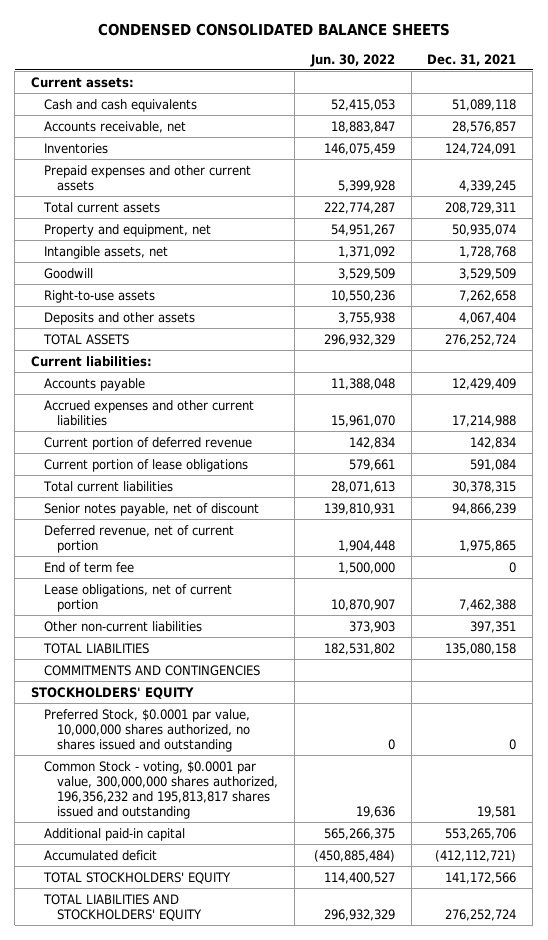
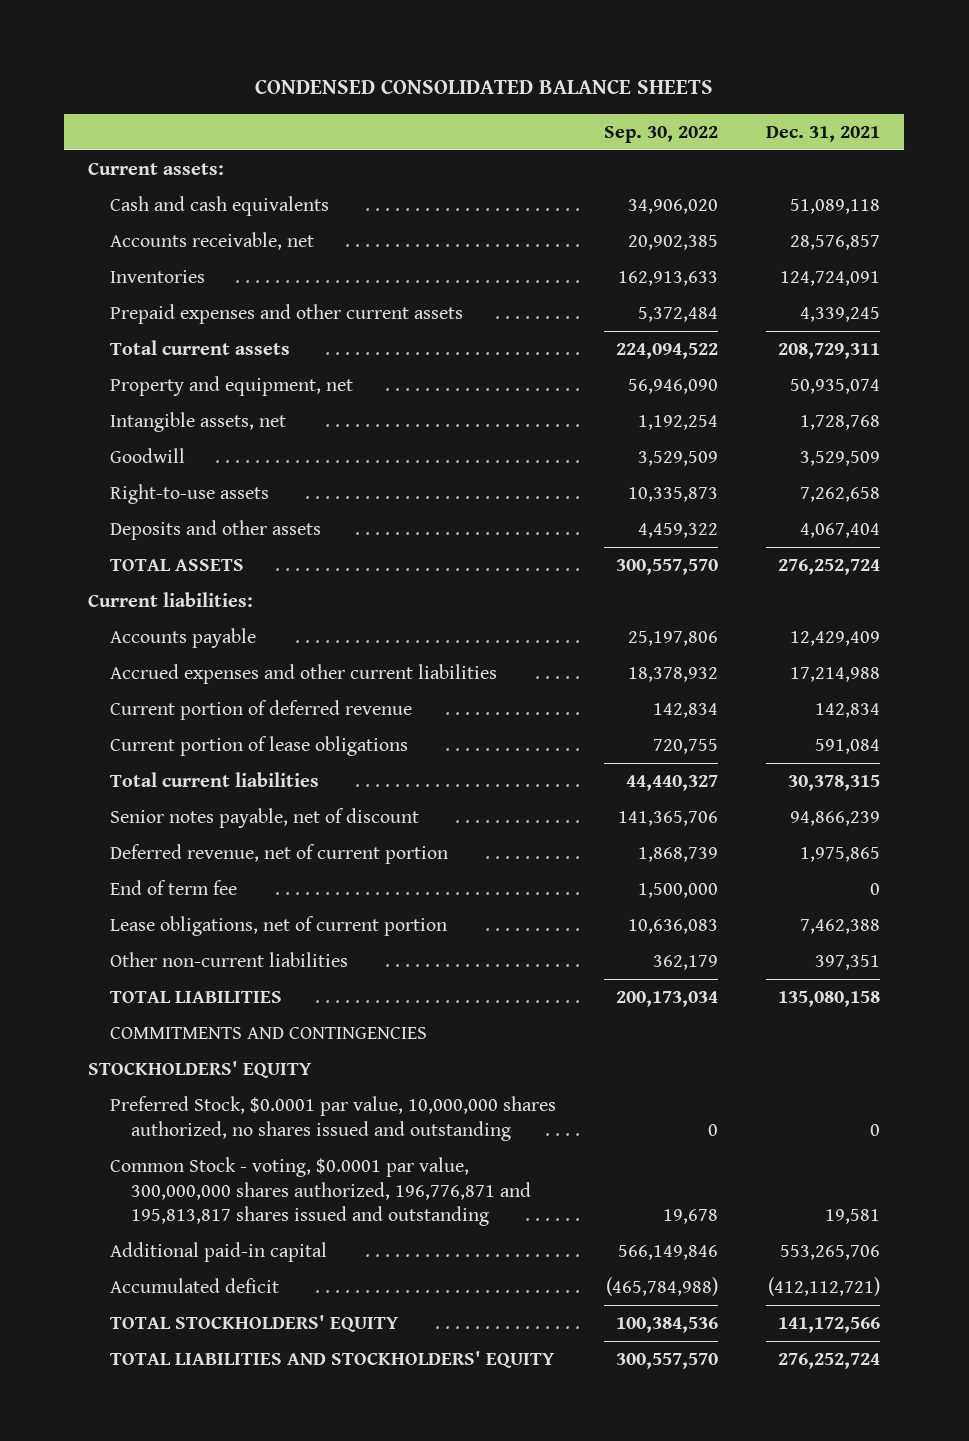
- | Jun. 30, 2022 | Dec. 31, 2021
+ | Sep. 30, 2022 | Dec. 31, 2021
- Common Stock - voting, $0.0001 par value, 300,000,000 shares authorized, 196,356,232 and 195,813,817 shares issued and outstanding | 19,636 | 19,581
+ Common Stock - voting, $0.0001 par value, 300,000,000 shares authorized, 196,776,871 and 195,813,817 shares issued and outstanding | 19,678 | 19,581

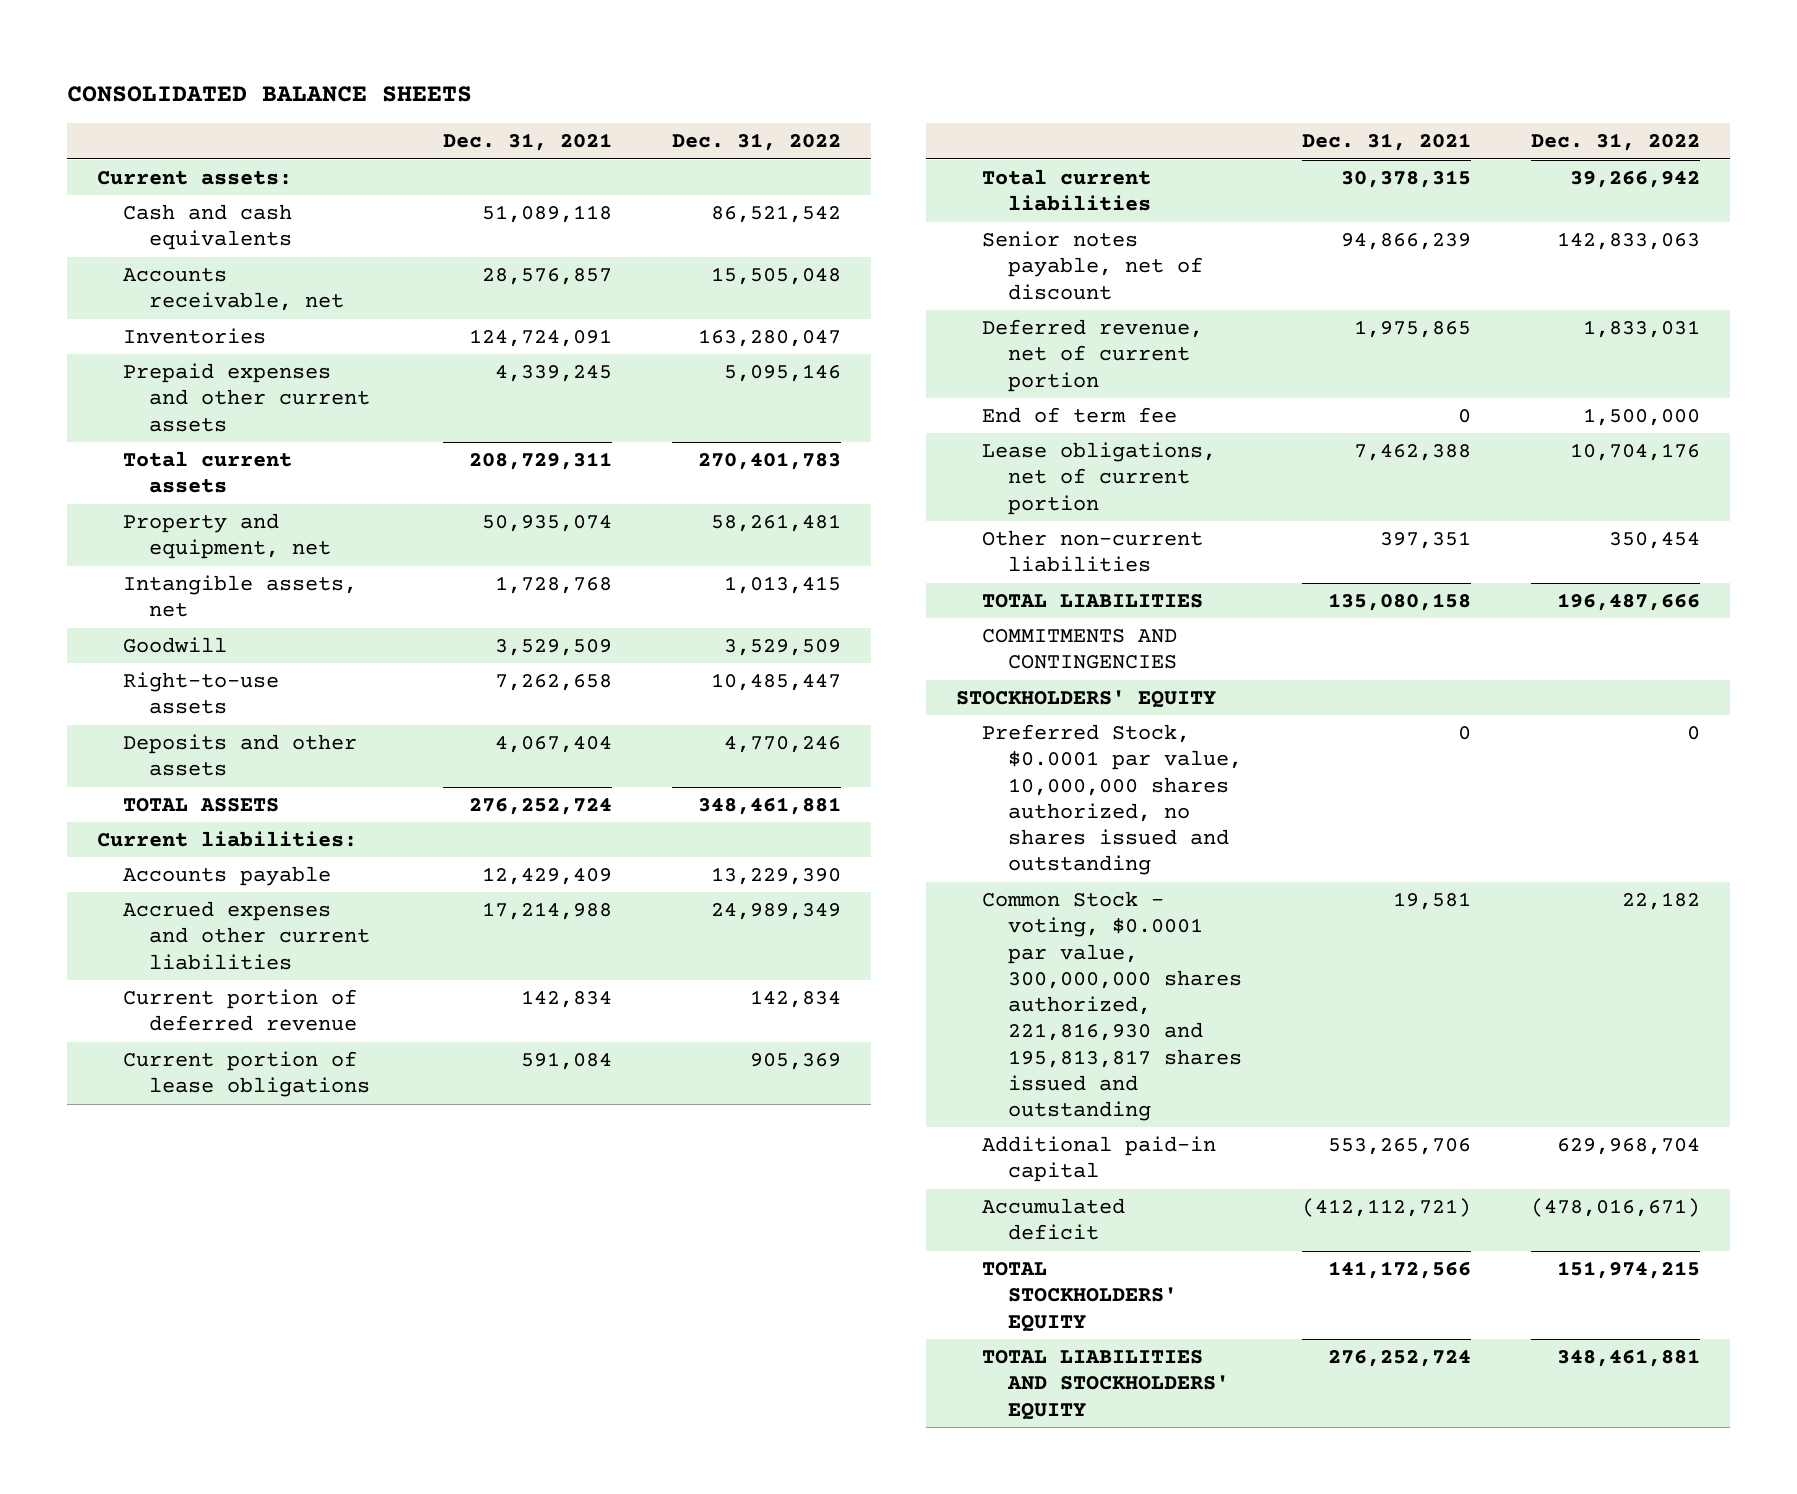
- CONDENSED CONSOLIDATED BALANCE SHEETS
+ CONSOLIDATED BALANCE SHEETS
- | Sep. 30, 2022 | Dec. 31, 2021
+ | Dec. 31, 2021 | Dec. 31, 2022
- Common Stock - voting, $0.0001 par value, 300,000,000 shares authorized, 196,776,871 and 195,813,817 shares issued and outstanding | 19,678 | 19,581
+ Common Stock - voting, $0.0001 par value, 300,000,000 shares authorized, 221,816,930 and 195,813,817 shares issued and outstanding | 19,581 | 22,182

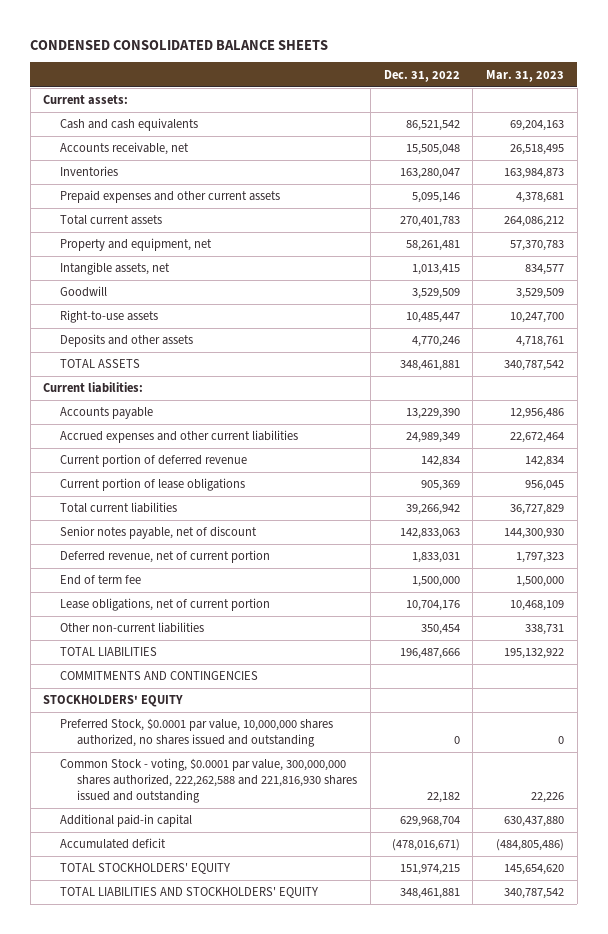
- CONSOLIDATED BALANCE SHEETS
+ CONDENSED CONSOLIDATED BALANCE SHEETS
- | Dec. 31, 2021 | Dec. 31, 2022
+ | Dec. 31, 2022 | Mar. 31, 2023
- Common Stock - voting, $0.0001 par value, 300,000,000 shares authorized, 221,816,930 and 195,813,817 shares issued and outstanding | 19,581 | 22,182
+ Common Stock - voting, $0.0001 par value, 300,000,000 shares authorized, 222,262,588 and 221,816,930 shares issued and outstanding | 22,182 | 22,226

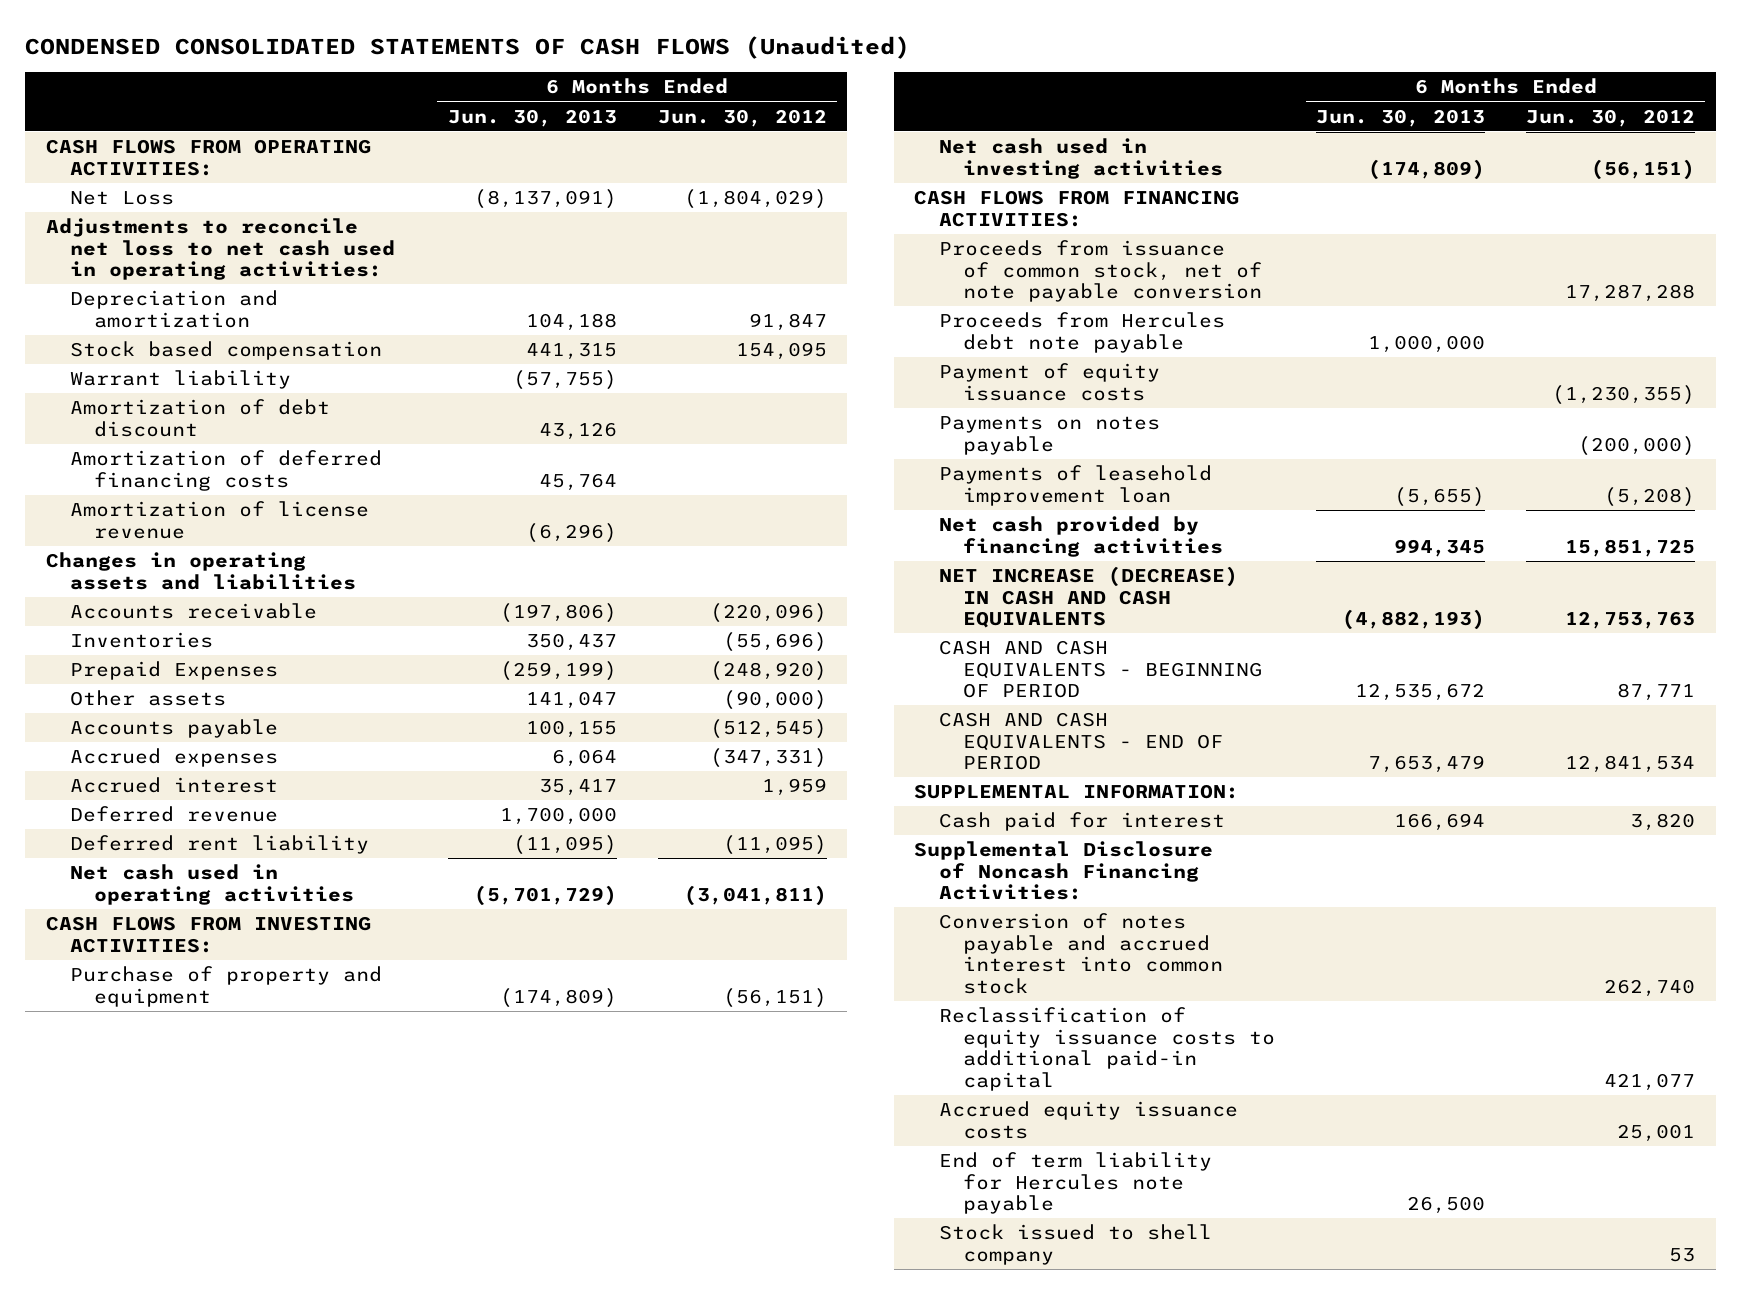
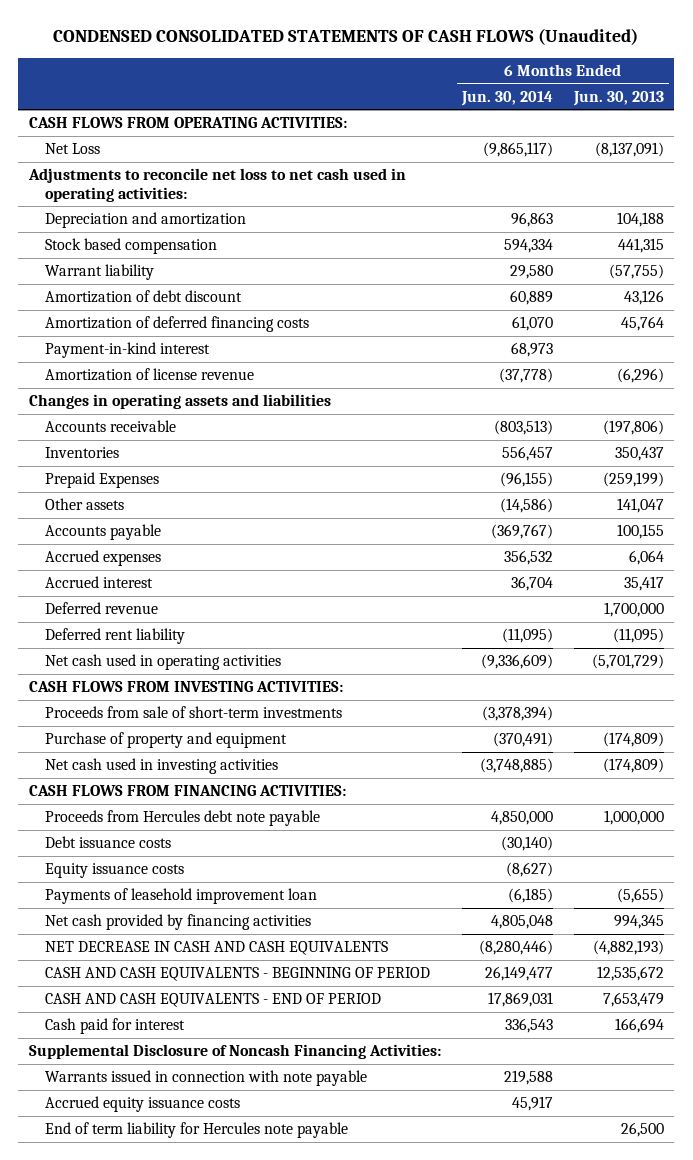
- | 6 Months Ended Jun. 30, 2013 | 6 Months Ended Jun. 30, 2012
+ | 6 Months Ended Jun. 30, 2014 | 6 Months Ended Jun. 30, 2013
+ Payment-in-kind interest | 68,973 |
+ Proceeds from sale of short-term investments | (3,378,394) |
- Proceeds from issuance of common stock, net of note payable conversion | | 17,287,288
- Payment of equity issuance costs | | (1,230,355)
- Payments on notes payable | | (200,000)
+ Debt issuance costs | (30,140) |
+ Equity issuance costs | (8,627) |
- NET INCREASE (DECREASE) IN CASH AND CASH EQUIVALENTS | (4,882,193) | 12,753,763
+ NET DECREASE IN CASH AND CASH EQUIVALENTS | (8,280,446) | (4,882,193)
- SUPPLEMENTAL INFORMATION:
- Conversion of notes payable and accrued interest into common stock | | 262,740
- Reclassification of equity issuance costs to additional paid-in capital | | 421,077
+ Warrants issued in connection with note payable | 219,588 |
- Stock issued to shell company | | 53

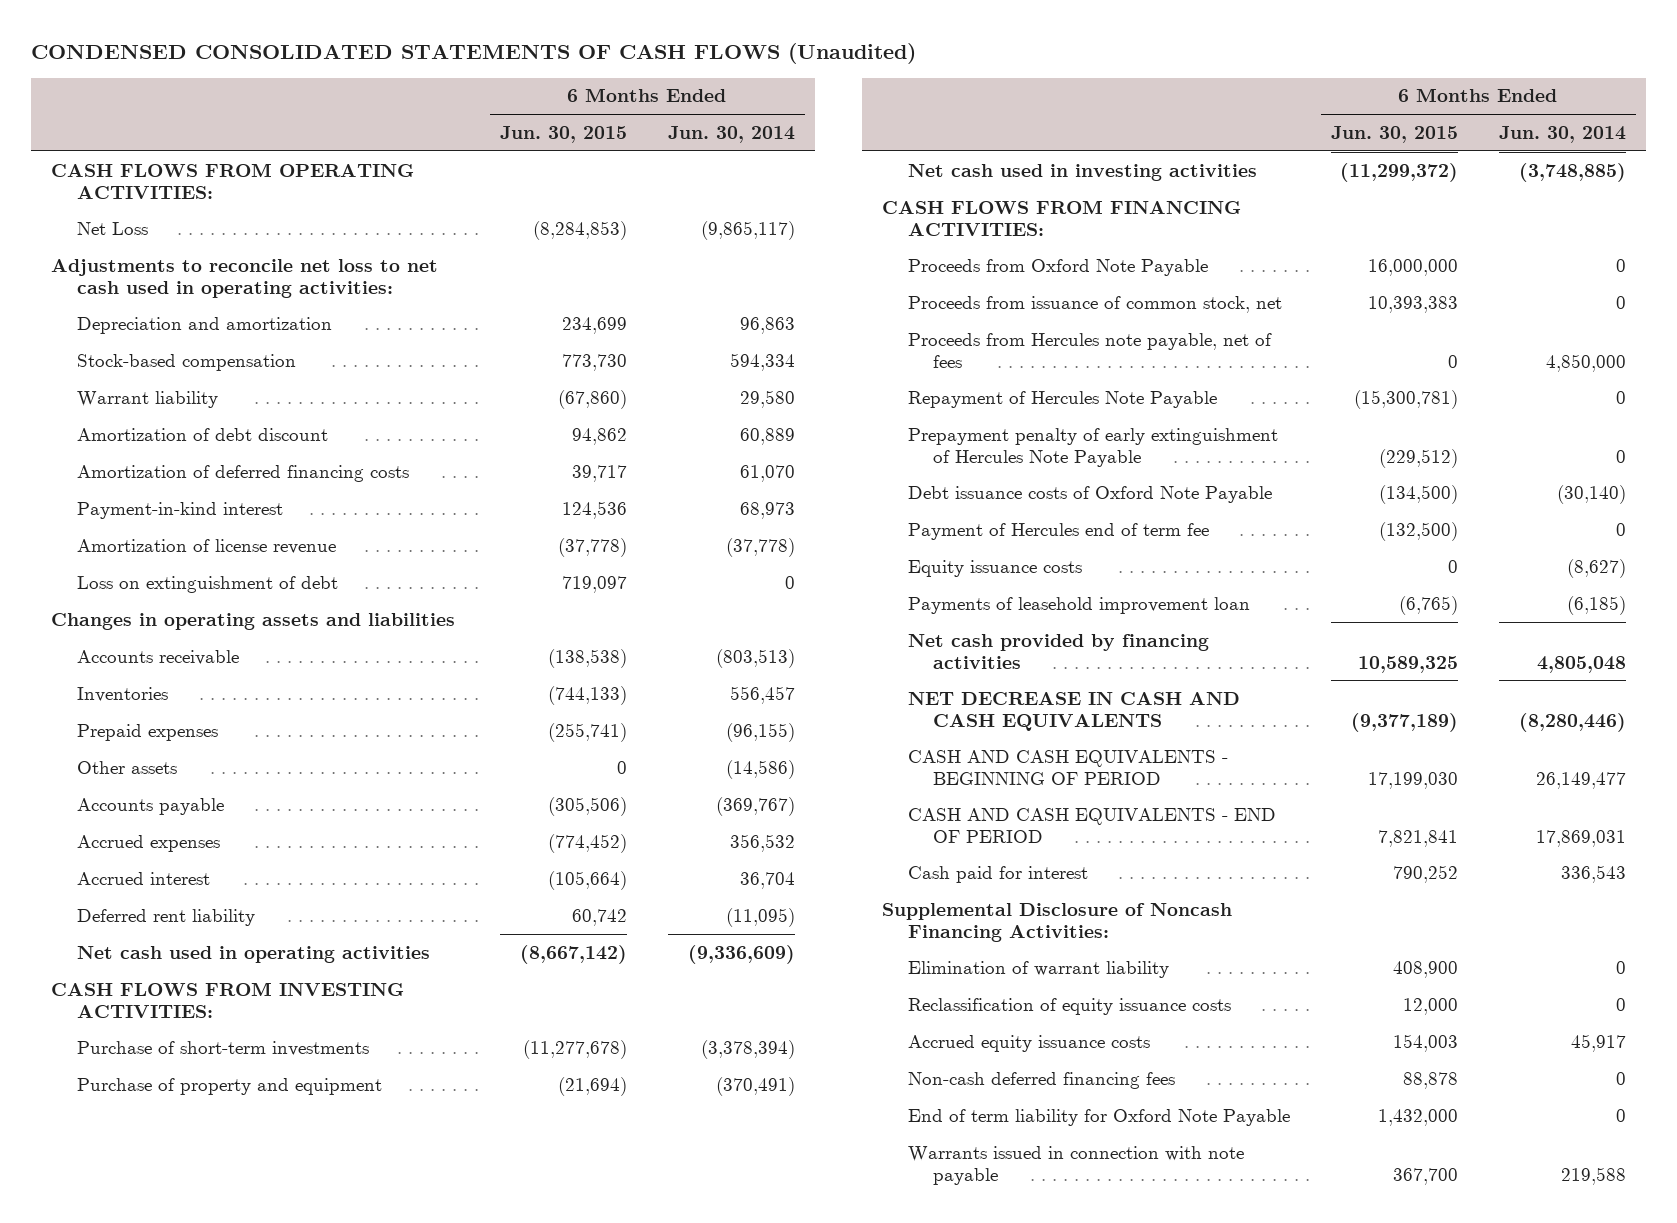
- | 6 Months Ended Jun. 30, 2014 | 6 Months Ended Jun. 30, 2013
+ | 6 Months Ended Jun. 30, 2015 | 6 Months Ended Jun. 30, 2014
- Stock based compensation | 594,334 | 441,315
+ Stock-based compensation | 773,730 | 594,334
+ Loss on extinguishment of debt | 719,097 | 0
- Prepaid Expenses | (96,155) | (259,199)
+ Prepaid expenses | (255,741) | (96,155)
- Deferred revenue | | 1,700,000
- Proceeds from sale of short-term investments | (3,378,394) |
+ Purchase of short-term investments | (11,277,678) | (3,378,394)
- Proceeds from Hercules debt note payable | 4,850,000 | 1,000,000
- Debt issuance costs | (30,140) |
+ Proceeds from Oxford Note Payable | 16,000,000 | 0
+ Proceeds from issuance of common stock, net | 10,393,383 | 0
+ Proceeds from Hercules note payable, net of fees | 0 | 4,850,000
+ Repayment of Hercules Note Payable | (15,300,781) | 0
+ Prepayment penalty of early extinguishment of Hercules Note Payable | (229,512) | 0
+ Debt issuance costs of Oxford Note Payable | (134,500) | (30,140)
+ Payment of Hercules end of term fee | (132,500) | 0
+ Elimination of warrant liability | 408,900 | 0
+ Reclassification of equity issuance costs | 12,000 | 0
- End of term liability for Hercules note payable | | 26,500
+ Non-cash deferred financing fees | 88,878 | 0
+ End of term liability for Oxford Note Payable | 1,432,000 | 0
moved down: Warrants issued in connection with note payable | 367,700 | 219,588

